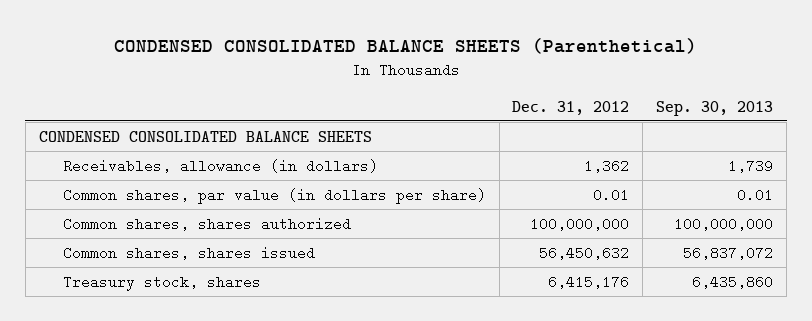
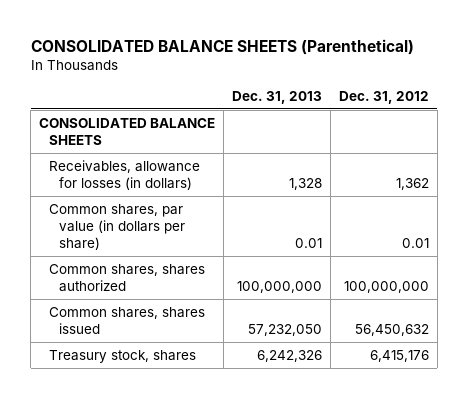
- CONDENSED CONSOLIDATED BALANCE SHEETS (Parenthetical)
+ CONSOLIDATED BALANCE SHEETS (Parenthetical)
- | Dec. 31, 2012 | Sep. 30, 2013
+ | Dec. 31, 2013 | Dec. 31, 2012
- CONDENSED CONSOLIDATED BALANCE SHEETS
- Receivables, allowance (in dollars) | 1,362 | 1,739
+ CONSOLIDATED BALANCE SHEETS
+ Receivables, allowance for losses (in dollars) | 1,328 | 1,362

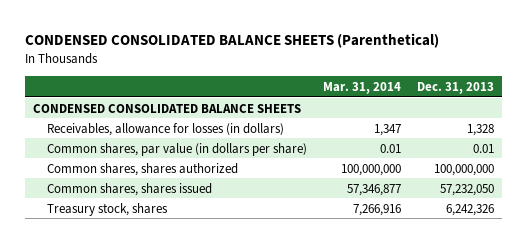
- CONSOLIDATED BALANCE SHEETS (Parenthetical)
+ CONDENSED CONSOLIDATED BALANCE SHEETS (Parenthetical)
- | Dec. 31, 2013 | Dec. 31, 2012
+ | Mar. 31, 2014 | Dec. 31, 2013
- CONSOLIDATED BALANCE SHEETS
+ CONDENSED CONSOLIDATED BALANCE SHEETS

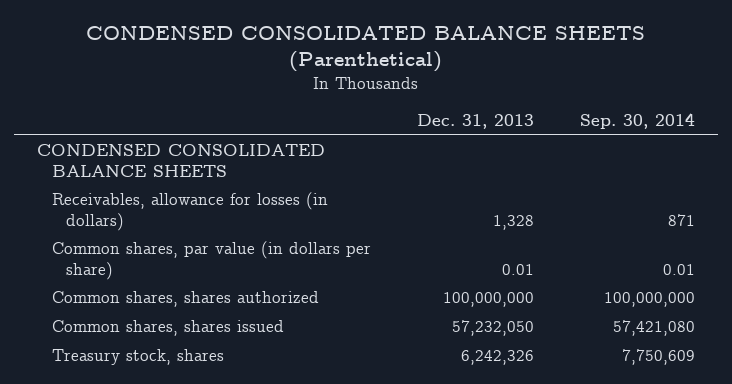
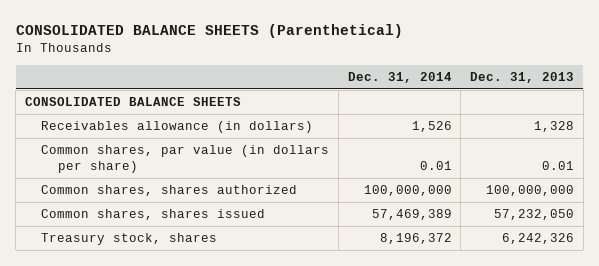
- CONDENSED CONSOLIDATED BALANCE SHEETS (Parenthetical)
+ CONSOLIDATED BALANCE SHEETS (Parenthetical)
- | Dec. 31, 2013 | Sep. 30, 2014
+ | Dec. 31, 2014 | Dec. 31, 2013
- CONDENSED CONSOLIDATED BALANCE SHEETS
- Receivables, allowance for losses (in dollars) | 1,328 | 871
+ CONSOLIDATED BALANCE SHEETS
+ Receivables allowance (in dollars) | 1,526 | 1,328

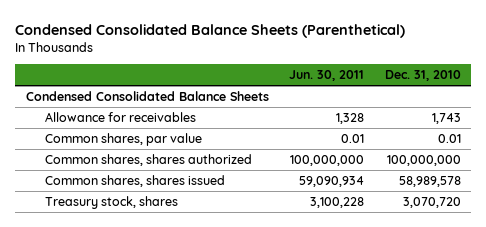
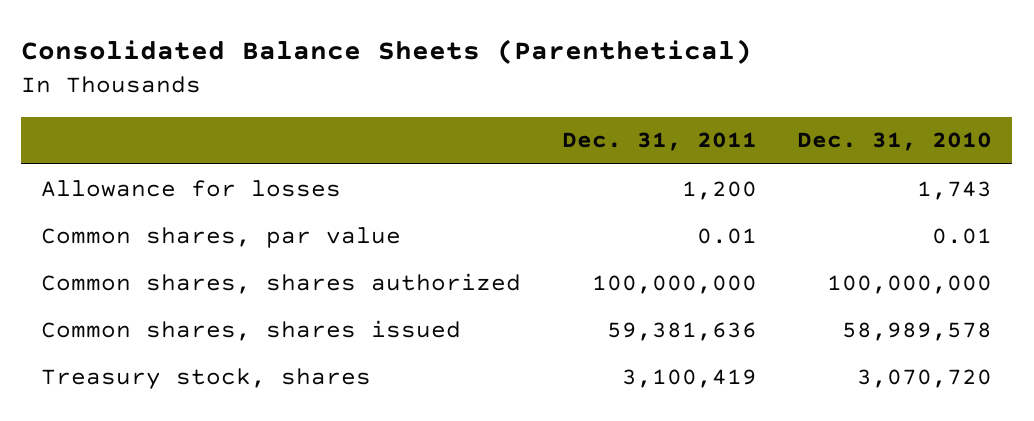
- Condensed Consolidated Balance Sheets (Parenthetical)
+ Consolidated Balance Sheets (Parenthetical)
- | Jun. 30, 2011 | Dec. 31, 2010
+ | Dec. 31, 2011 | Dec. 31, 2010
- Condensed Consolidated Balance Sheets
- Allowance for receivables | 1,328 | 1,743
+ Allowance for losses | 1,200 | 1,743

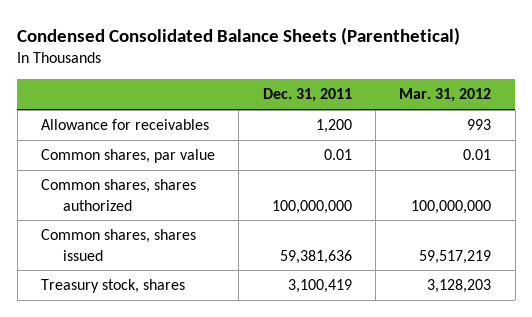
- Consolidated Balance Sheets (Parenthetical)
+ Condensed Consolidated Balance Sheets (Parenthetical)
- | Dec. 31, 2011 | Dec. 31, 2010
+ | Dec. 31, 2011 | Mar. 31, 2012
- Allowance for losses | 1,200 | 1,743
+ Allowance for receivables | 1,200 | 993

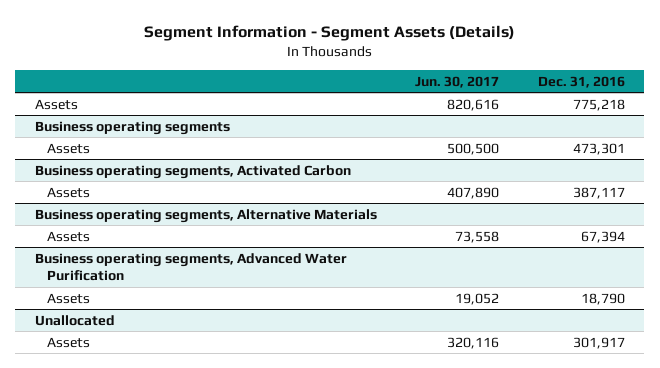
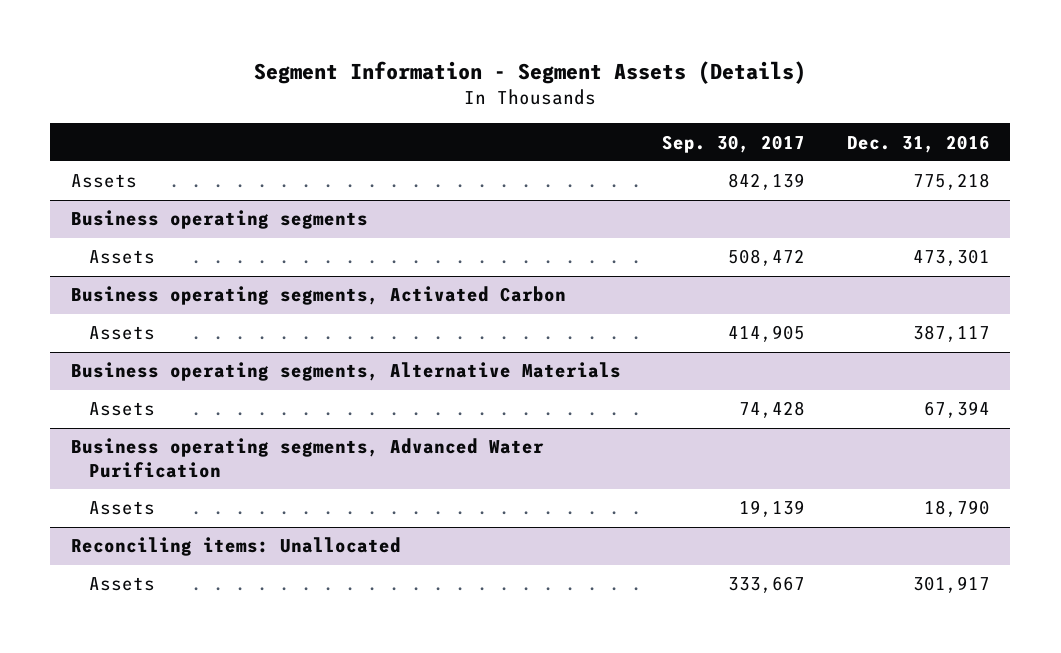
- | Jun. 30, 2017 | Dec. 31, 2016
+ | Sep. 30, 2017 | Dec. 31, 2016
- Unallocated
+ Reconciling items: Unallocated

